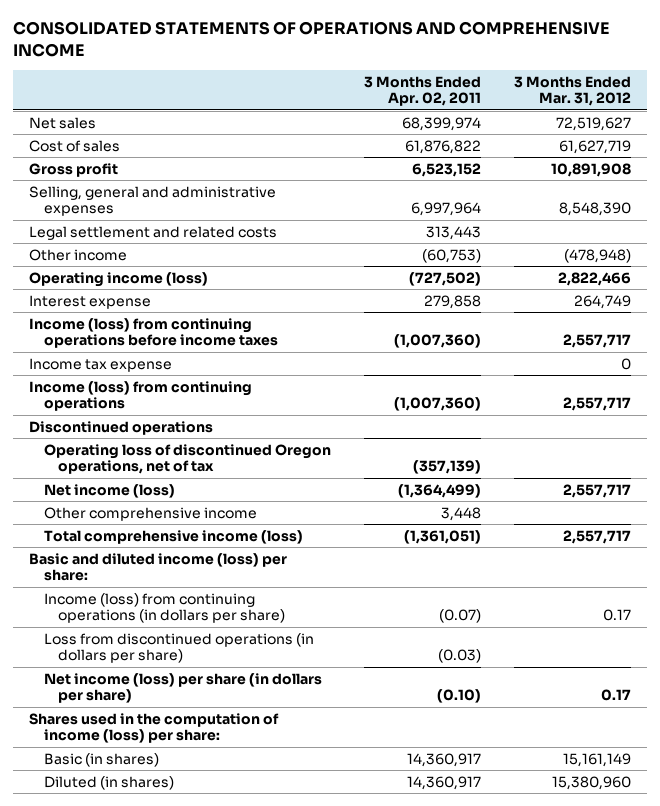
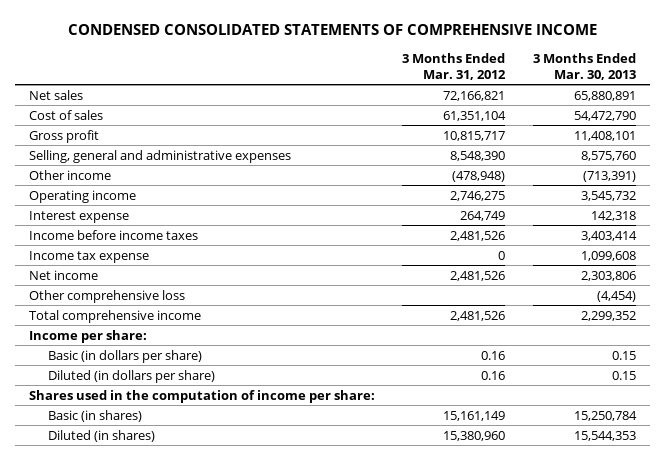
- CONSOLIDATED STATEMENTS OF OPERATIONS AND COMPREHENSIVE INCOME
+ CONDENSED CONSOLIDATED STATEMENTS OF COMPREHENSIVE INCOME
- | 3 Months Ended Apr. 02, 2011 | 3 Months Ended Mar. 31, 2012
+ | 3 Months Ended Mar. 31, 2012 | 3 Months Ended Mar. 30, 2013
- Net sales | 68,399,974 | 72,519,627
- Cost of sales | 61,876,822 | 61,627,719
- Gross profit | 6,523,152 | 10,891,908
+ Net sales | 72,166,821 | 65,880,891
+ Cost of sales | 61,351,104 | 54,472,790
+ Gross profit | 10,815,717 | 11,408,101
- Legal settlement and related costs | 313,443 |
- Operating income (loss) | (727,502) | 2,822,466
+ Operating income | 2,746,275 | 3,545,732
- Income (loss) from continuing operations before income taxes | (1,007,360) | 2,557,717
+ Income before income taxes | 2,481,526 | 3,403,414
- Income (loss) from continuing operations | (1,007,360) | 2,557,717
- Discontinued operations
- Operating loss of discontinued Oregon operations, net of tax | (357,139) |
- Net income (loss) | (1,364,499) | 2,557,717
- Other comprehensive income | 3,448 |
- Total comprehensive income (loss) | (1,361,051) | 2,557,717
- Basic and diluted income (loss) per share:
- Income (loss) from continuing operations (in dollars per share) | (0.07) | 0.17
- Loss from discontinued operations (in dollars per share) | (0.03) |
- Net income (loss) per share (in dollars per share) | (0.10) | 0.17
- Shares used in the computation of income (loss) per share:
+ Net income | 2,481,526 | 2,303,806
+ Other comprehensive loss | | (4,454)
+ Total comprehensive income | 2,481,526 | 2,299,352
+ Income per share:
+ Basic (in dollars per share) | 0.16 | 0.15
+ Diluted (in dollars per share) | 0.16 | 0.15
+ Shares used in the computation of income per share:

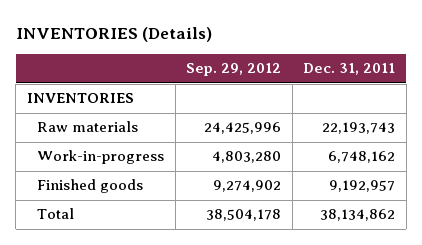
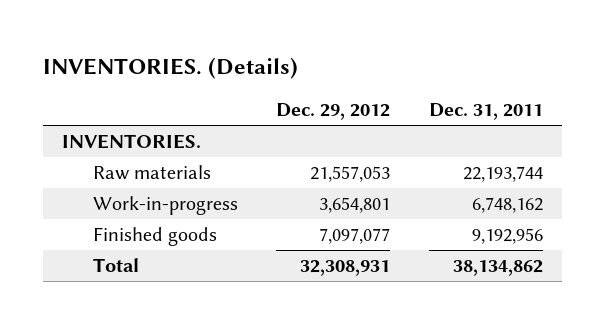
- INVENTORIES (Details)
+ INVENTORIES. (Details)
- | Sep. 29, 2012 | Dec. 31, 2011
+ | Dec. 29, 2012 | Dec. 31, 2011
- INVENTORIES
- Raw materials | 24,425,996 | 22,193,743
+ INVENTORIES.
+ Raw materials | 21,557,053 | 22,193,744
- Finished goods | 9,274,902 | 9,192,957
+ Finished goods | 7,097,077 | 9,192,956

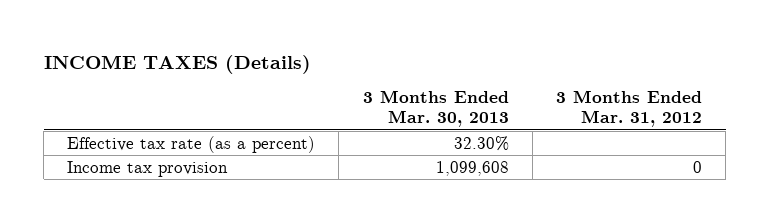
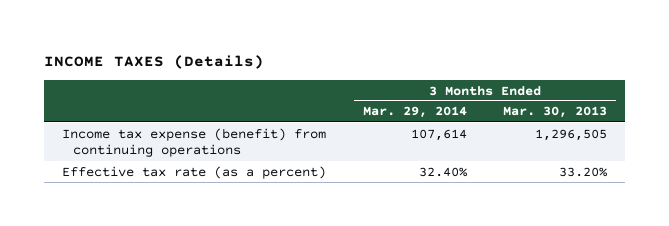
- | 3 Months Ended Mar. 30, 2013 | 3 Months Ended Mar. 31, 2012
+ | 3 Months Ended Mar. 29, 2014 | 3 Months Ended Mar. 30, 2013
- Effective tax rate (as a percent) | 32.30% |
- Income tax provision | 1,099,608 | 0
+ Income tax expense (benefit) from continuing operations | 107,614 | 1,296,505
+ Effective tax rate (as a percent) | 32.40% | 33.20%

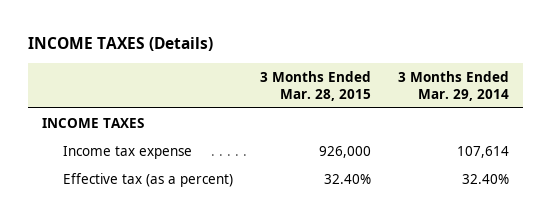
- | 3 Months Ended Mar. 29, 2014 | 3 Months Ended Mar. 30, 2013
+ | 3 Months Ended Mar. 28, 2015 | 3 Months Ended Mar. 29, 2014
- Income tax expense (benefit) from continuing operations | 107,614 | 1,296,505
- Effective tax rate (as a percent) | 32.40% | 33.20%
+ INCOME TAXES
+ Income tax expense | 926,000 | 107,614
+ Effective tax (as a percent) | 32.40% | 32.40%

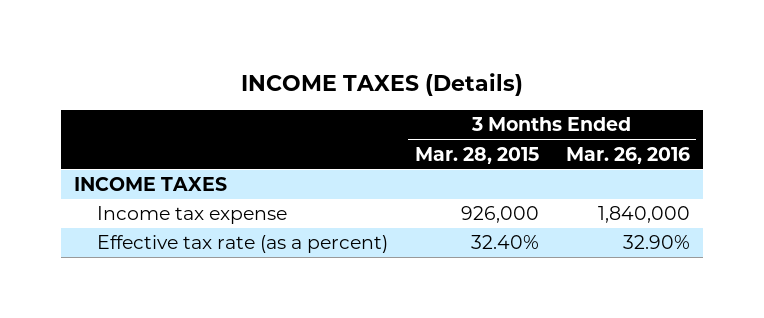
- | 3 Months Ended Mar. 28, 2015 | 3 Months Ended Mar. 29, 2014
+ | 3 Months Ended Mar. 28, 2015 | 3 Months Ended Mar. 26, 2016
- Effective tax (as a percent) | 32.40% | 32.40%
+ Effective tax rate (as a percent) | 32.40% | 32.90%

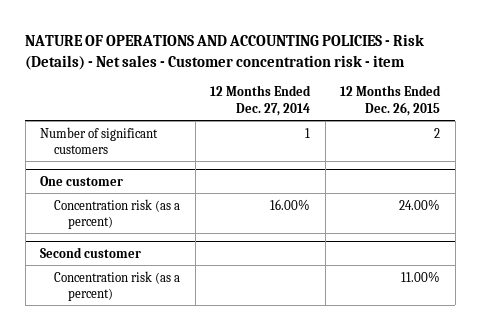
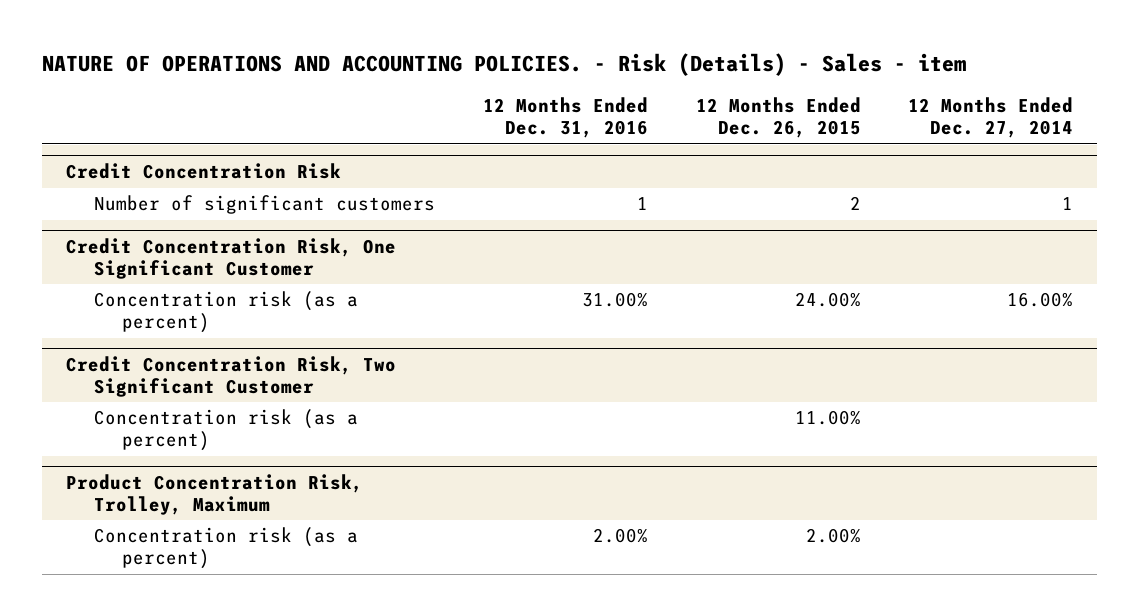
- NATURE OF OPERATIONS AND ACCOUNTING POLICIES - Risk (Details) - Net sales - Customer concentration risk - item
+ NATURE OF OPERATIONS AND ACCOUNTING POLICIES. - Risk (Details) - Sales - item
- | 12 Months Ended Dec. 27, 2014 | 12 Months Ended Dec. 26, 2015
+ | 12 Months Ended Dec. 31, 2016 | 12 Months Ended Dec. 26, 2015 | 12 Months Ended Dec. 27, 2014
+ Credit Concentration Risk
- One customer
+ Credit Concentration Risk, One Significant Customer
- Second customer
+ Credit Concentration Risk, Two Significant Customer
+ Product Concentration Risk, Trolley, Maximum
+ Concentration risk (as a percent) | 2.00% | 2.00% |

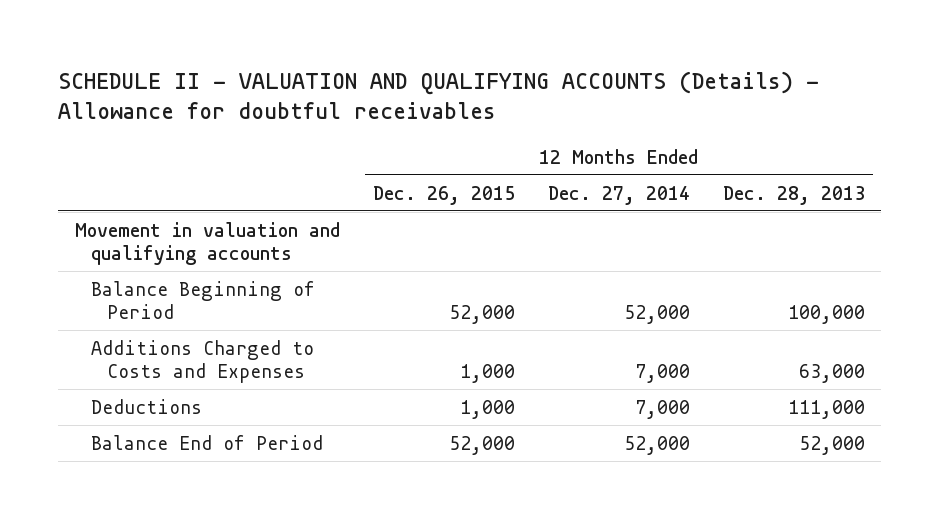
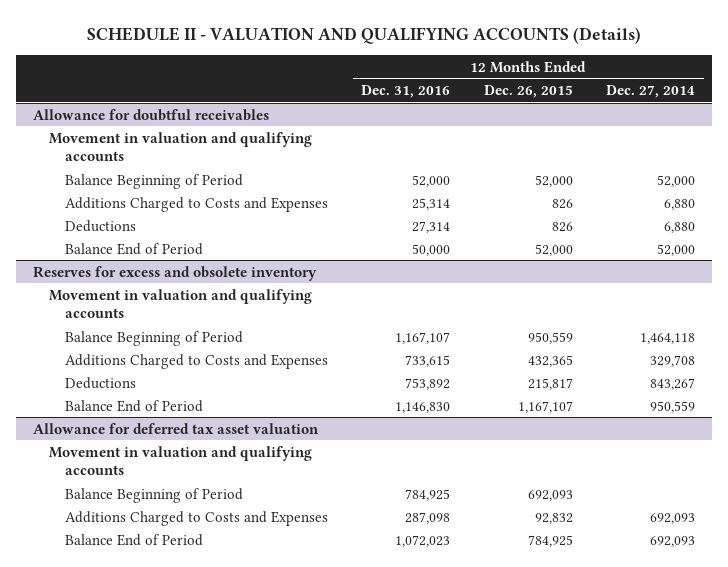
- SCHEDULE II - VALUATION AND QUALIFYING ACCOUNTS (Details) - Allowance for doubtful receivables
+ SCHEDULE II - VALUATION AND QUALIFYING ACCOUNTS (Details)
- | 12 Months Ended Dec. 26, 2015 | 12 Months Ended Dec. 27, 2014 | 12 Months Ended Dec. 28, 2013
+ | 12 Months Ended Dec. 31, 2016 | 12 Months Ended Dec. 26, 2015 | 12 Months Ended Dec. 27, 2014
+ Allowance for doubtful receivables
- Additions Charged to Costs and Expenses | 1,000 | 7,000 | 63,000
- Deductions | 1,000 | 7,000 | 111,000
+ Additions Charged to Costs and Expenses | 25,314 | 826 | 6,880
+ Deductions | 27,314 | 826 | 6,880
+ Reserves for excess and obsolete inventory
+ Movement in valuation and qualifying accounts
+ Balance Beginning of Period | 1,167,107 | 950,559 | 1,464,118
+ Additions Charged to Costs and Expenses | 733,615 | 432,365 | 329,708
+ Deductions | 753,892 | 215,817 | 843,267
+ Balance End of Period | 1,146,830 | 1,167,107 | 950,559
+ Allowance for deferred tax asset valuation
+ Movement in valuation and qualifying accounts
+ Balance Beginning of Period | 784,925 | 692,093 |
+ Additions Charged to Costs and Expenses | 287,098 | 92,832 | 692,093
+ Balance End of Period | 1,072,023 | 784,925 | 692,093

